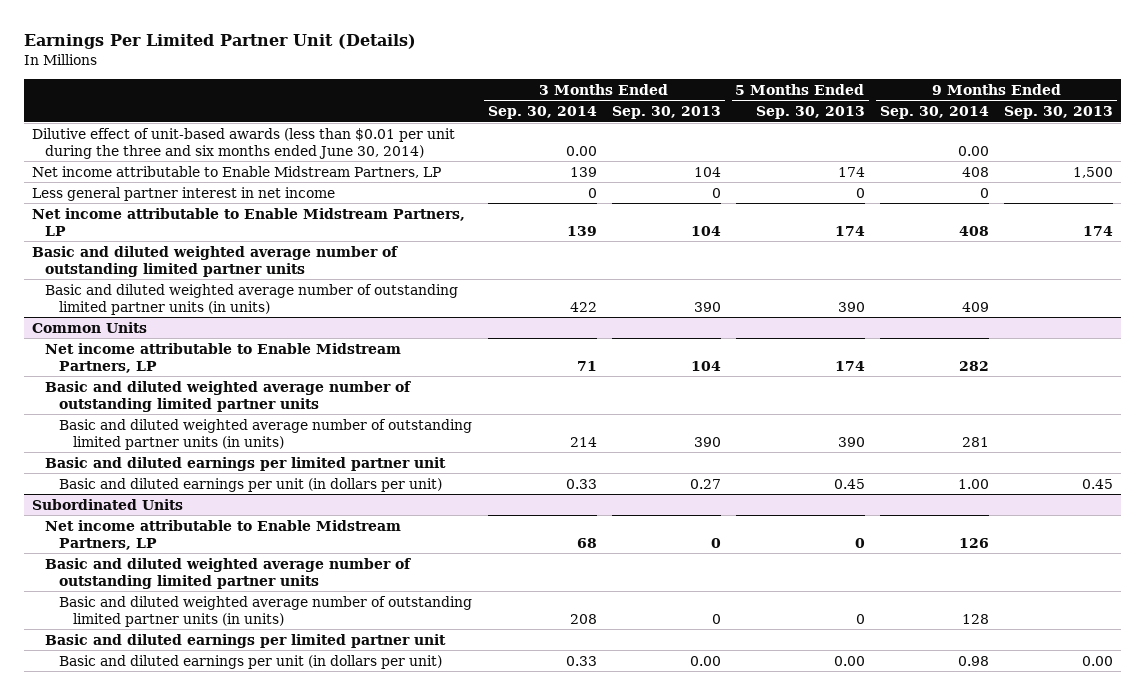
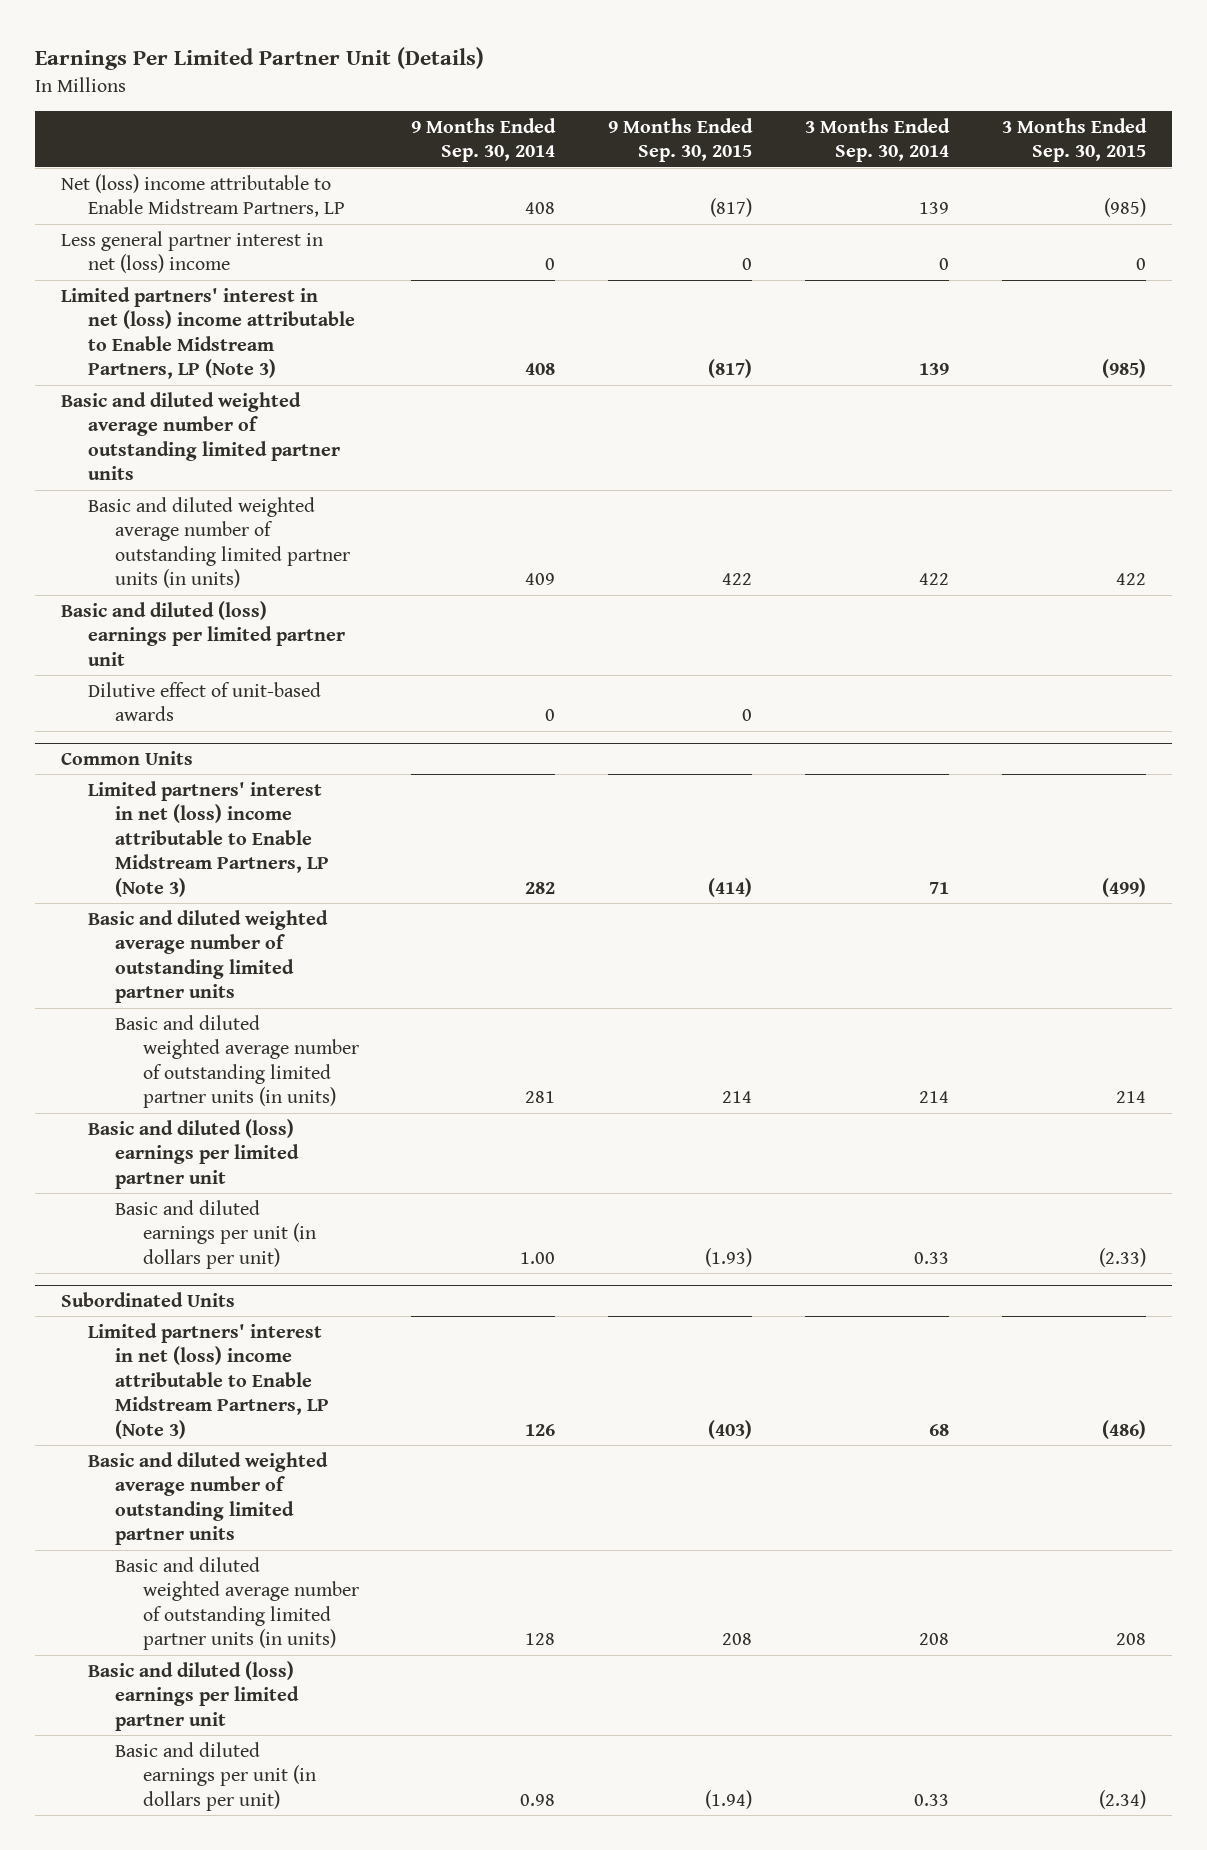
- | 3 Months Ended Sep. 30, 2014 | 3 Months Ended Sep. 30, 2013 | 5 Months Ended Sep. 30, 2013 | 9 Months Ended Sep. 30, 2014 | 9 Months Ended Sep. 30, 2013
+ | 9 Months Ended Sep. 30, 2014 | 9 Months Ended Sep. 30, 2015 | 3 Months Ended Sep. 30, 2014 | 3 Months Ended Sep. 30, 2015
- Dilutive effect of unit-based awards (less than $0.01 per unit during the three and six months ended June 30, 2014) | 0.00 | | | 0.00 |
- Net income attributable to Enable Midstream Partners, LP | 139 | 104 | 174 | 408 | 1,500
- Less general partner interest in net income | 0 | 0 | 0 | 0 |
- Net income attributable to Enable Midstream Partners, LP | 139 | 104 | 174 | 408 | 174
+ Net (loss) income attributable to Enable Midstream Partners, LP | 408 | (817) | 139 | (985)
+ Less general partner interest in net (loss) income | 0 | 0 | 0 | 0
+ Limited partners' interest in net (loss) income attributable to Enable Midstream Partners, LP (Note 3) | 408 | (817) | 139 | (985)
+ Basic and diluted (loss) earnings per limited partner unit
+ Dilutive effect of unit-based awards | 0 | 0 | |
@ Common Units
- Net income attributable to Enable Midstream Partners, LP | 71 | 104 | 174 | 282 |
+ Limited partners' interest in net (loss) income attributable to Enable Midstream Partners, LP (Note 3) | 282 | (414) | 71 | (499)
- Basic and diluted earnings per limited partner unit
+ Basic and diluted (loss) earnings per limited partner unit
@ Subordinated Units
- Net income attributable to Enable Midstream Partners, LP | 68 | 0 | 0 | 126 |
+ Limited partners' interest in net (loss) income attributable to Enable Midstream Partners, LP (Note 3) | 126 | (403) | 68 | (486)
- Basic and diluted earnings per limited partner unit
+ Basic and diluted (loss) earnings per limited partner unit

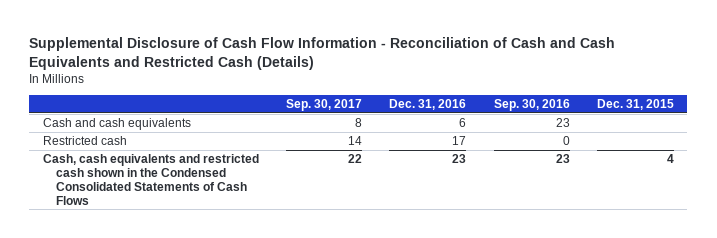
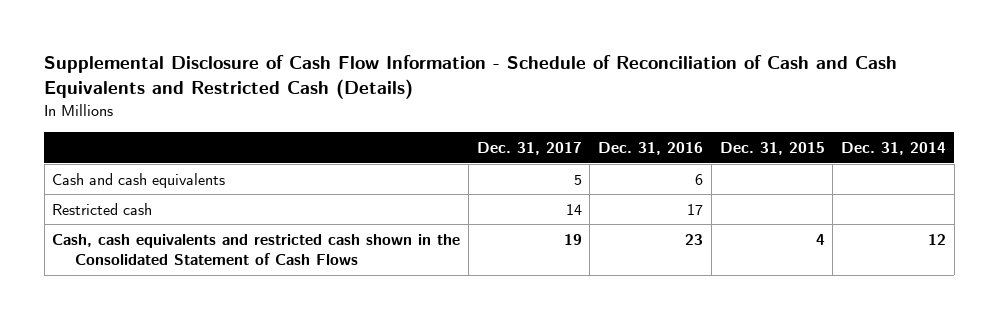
- Supplemental Disclosure of Cash Flow Information - Reconciliation of Cash and Cash Equivalents and Restricted Cash (Details)
+ Supplemental Disclosure of Cash Flow Information - Schedule of Reconciliation of Cash and Cash Equivalents and Restricted Cash (Details)
- | Sep. 30, 2017 | Dec. 31, 2016 | Sep. 30, 2016 | Dec. 31, 2015
+ | Dec. 31, 2017 | Dec. 31, 2016 | Dec. 31, 2015 | Dec. 31, 2014
- Cash, cash equivalents and restricted cash shown in the Condensed Consolidated Statements of Cash Flows | 22 | 23 | 23 | 4
+ Cash, cash equivalents and restricted cash shown in the Consolidated Statement of Cash Flows | 19 | 23 | 4 | 12

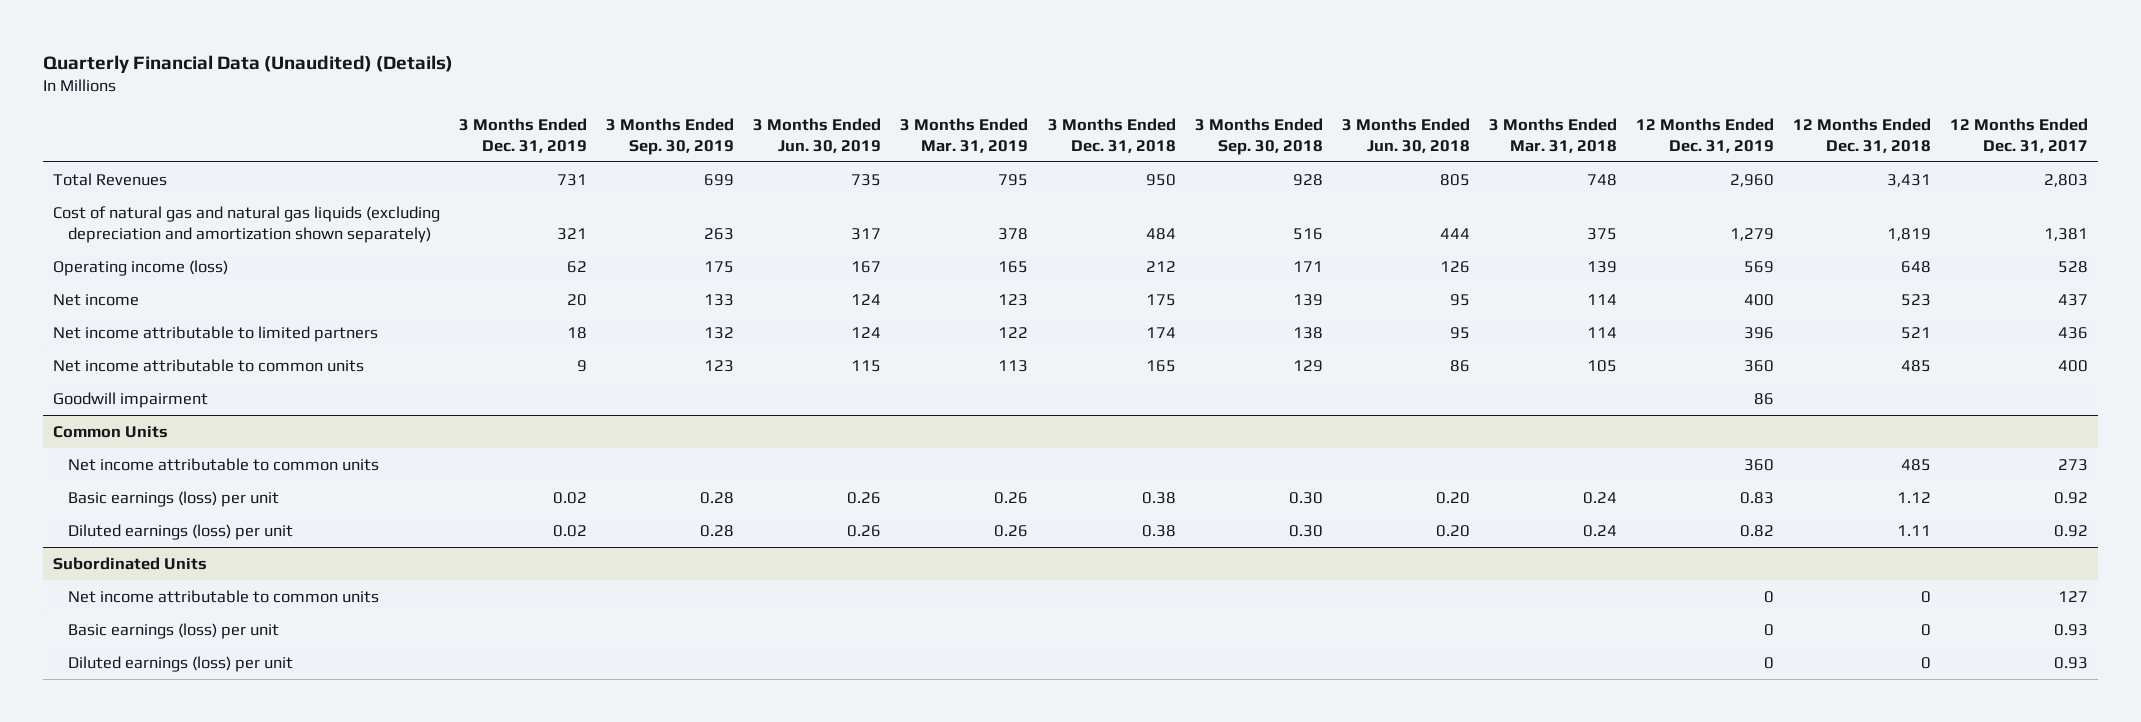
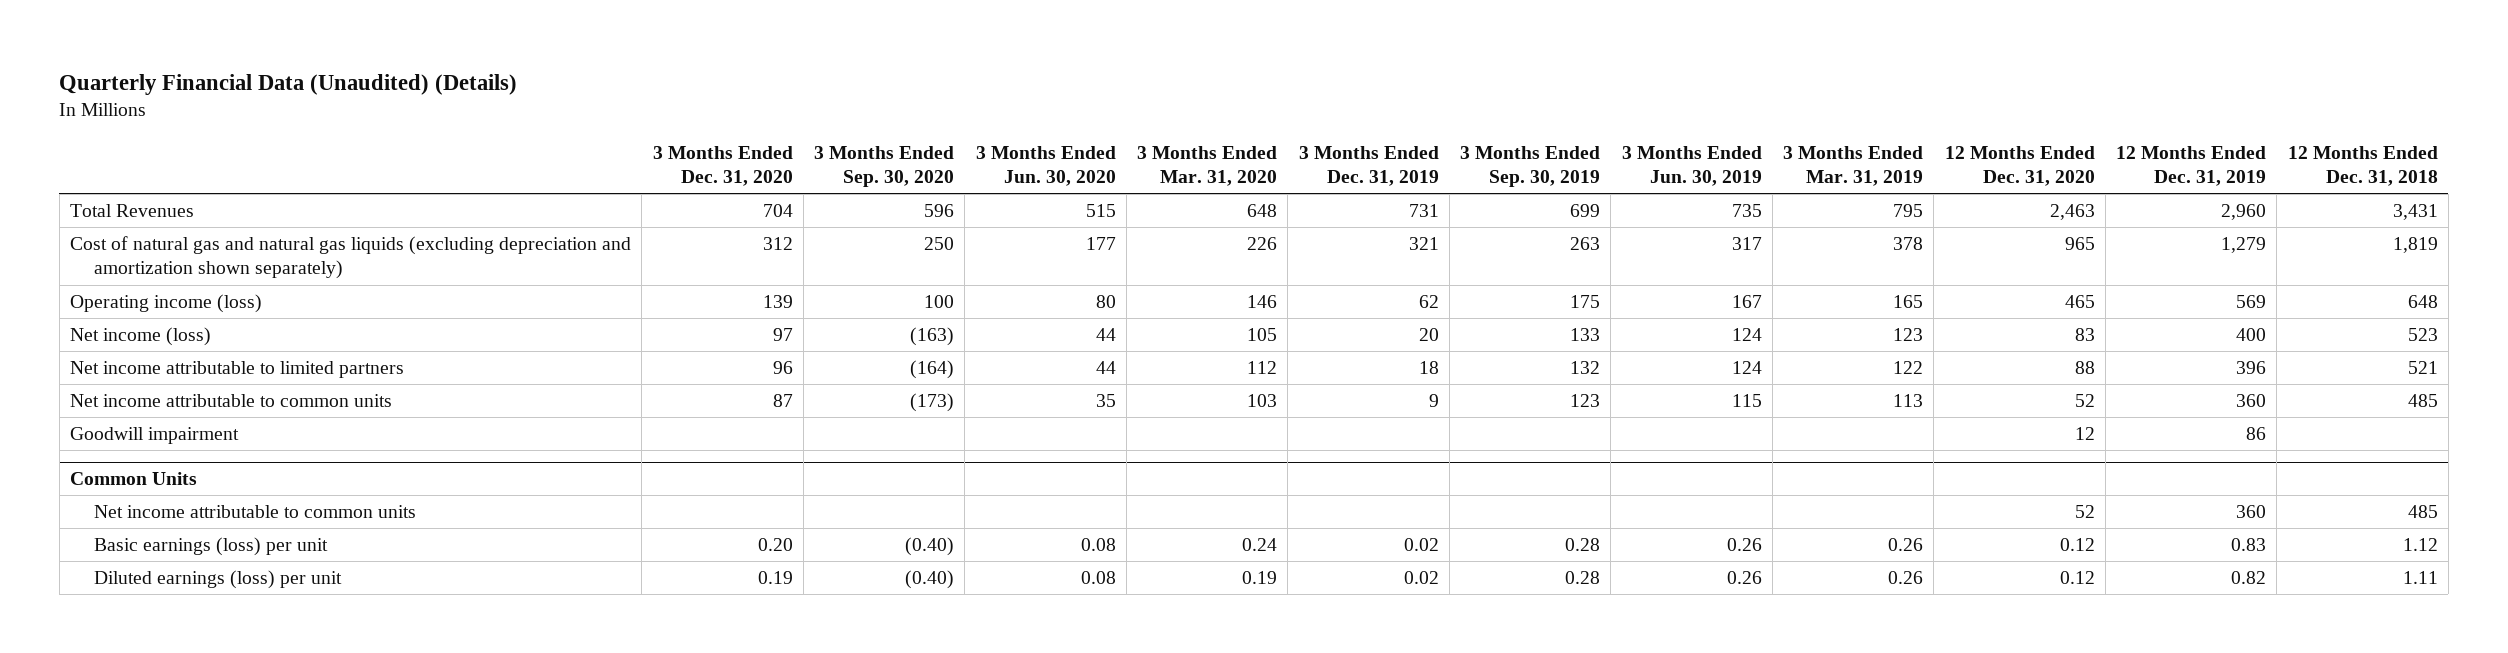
- | 3 Months Ended Dec. 31, 2019 | 3 Months Ended Sep. 30, 2019 | 3 Months Ended Jun. 30, 2019 | 3 Months Ended Mar. 31, 2019 | 3 Months Ended Dec. 31, 2018 | 3 Months Ended Sep. 30, 2018 | 3 Months Ended Jun. 30, 2018 | 3 Months Ended Mar. 31, 2018 | 12 Months Ended Dec. 31, 2019 | 12 Months Ended Dec. 31, 2018 | 12 Months Ended Dec. 31, 2017
+ | 3 Months Ended Dec. 31, 2020 | 3 Months Ended Sep. 30, 2020 | 3 Months Ended Jun. 30, 2020 | 3 Months Ended Mar. 31, 2020 | 3 Months Ended Dec. 31, 2019 | 3 Months Ended Sep. 30, 2019 | 3 Months Ended Jun. 30, 2019 | 3 Months Ended Mar. 31, 2019 | 12 Months Ended Dec. 31, 2020 | 12 Months Ended Dec. 31, 2019 | 12 Months Ended Dec. 31, 2018
- Net income | 20 | 133 | 124 | 123 | 175 | 139 | 95 | 114 | 400 | 523 | 437
+ Net income (loss) | 97 | (163) | 44 | 105 | 20 | 133 | 124 | 123 | 83 | 400 | 523
- Subordinated Units
- Net income attributable to common units | | | | | | | | | 0 | 0 | 127
- Basic earnings (loss) per unit | | | | | | | | | 0 | 0 | 0.93
- Diluted earnings (loss) per unit | | | | | | | | | 0 | 0 | 0.93

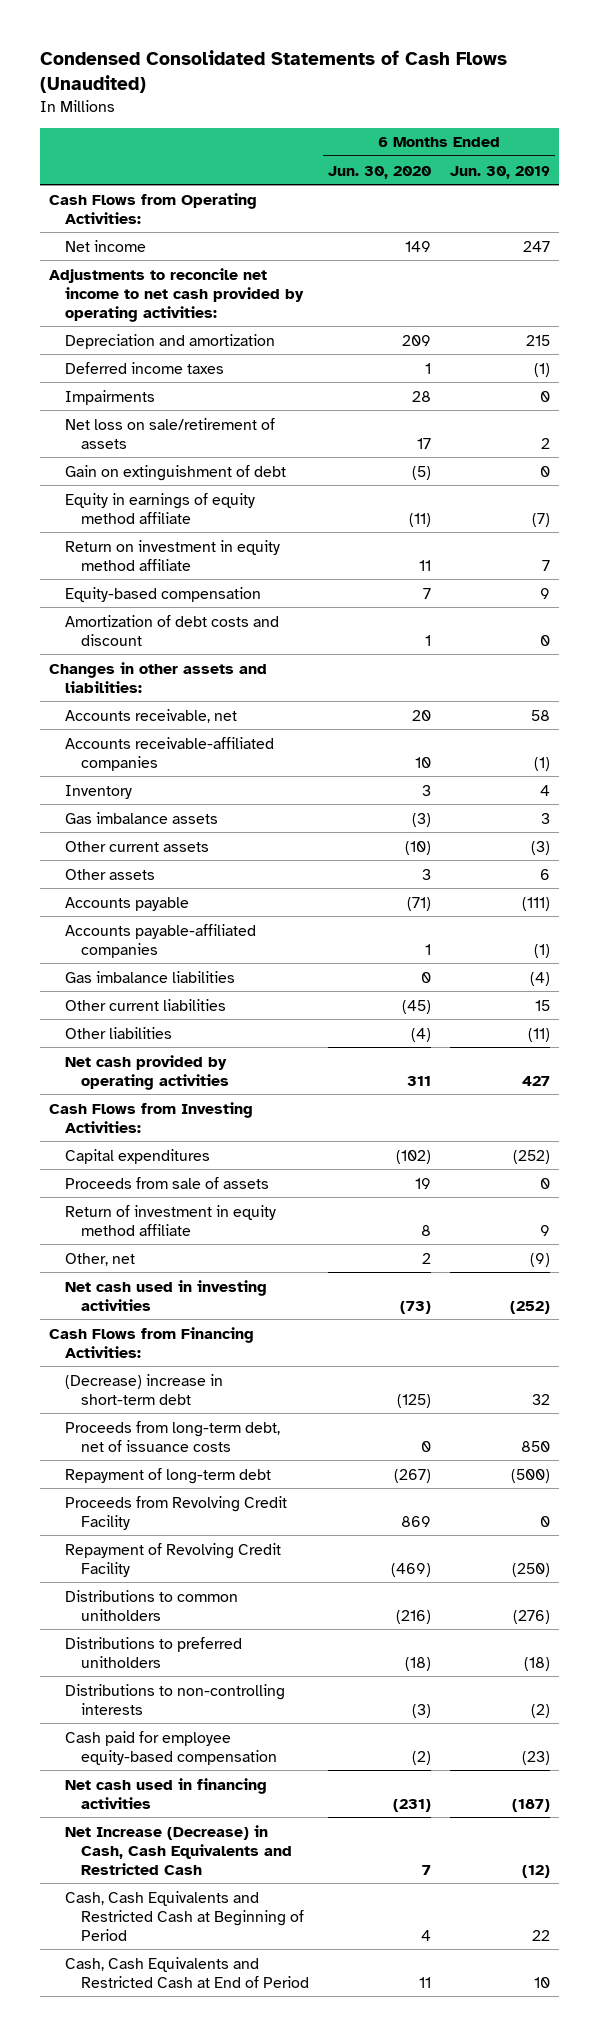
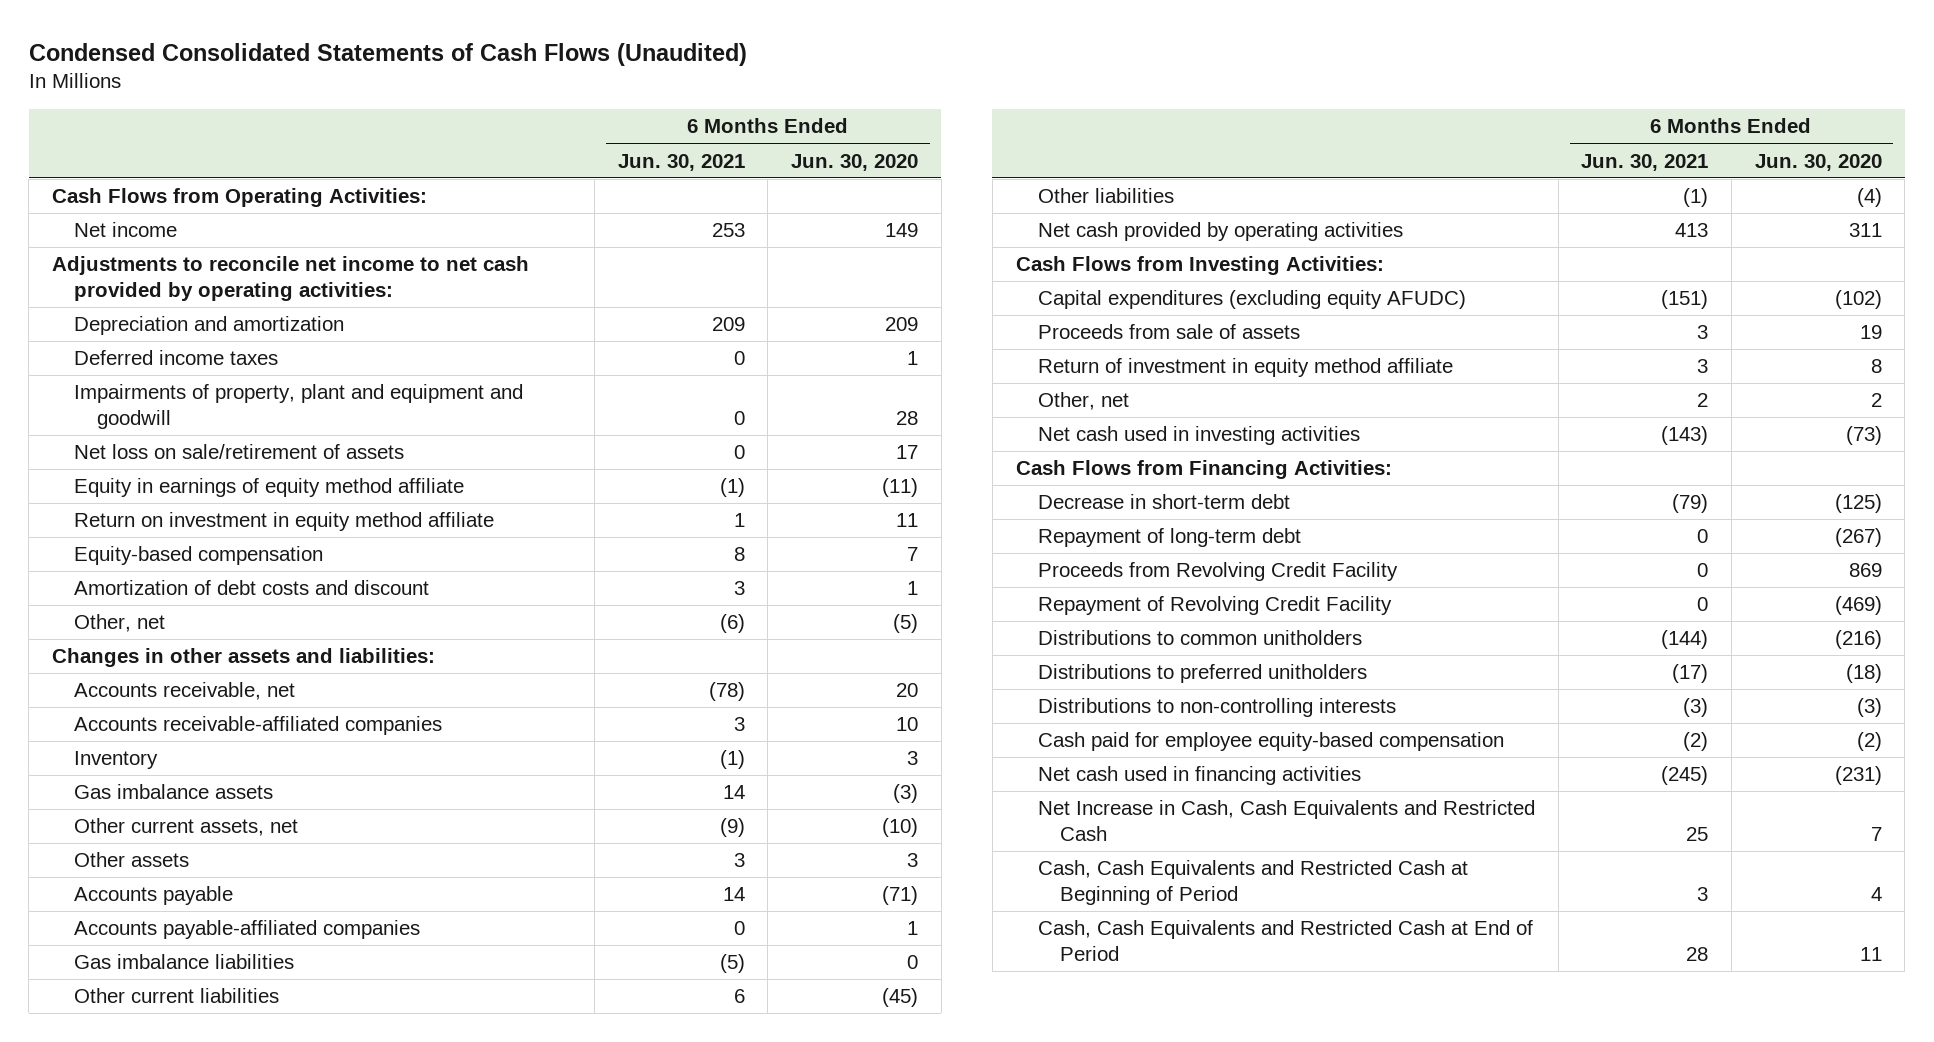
- | 6 Months Ended Jun. 30, 2020 | 6 Months Ended Jun. 30, 2019
+ | 6 Months Ended Jun. 30, 2021 | 6 Months Ended Jun. 30, 2020
- Impairments | 28 | 0
+ Impairments of property, plant and equipment and goodwill | 0 | 28
- Gain on extinguishment of debt | (5) | 0
+ Other, net | (6) | (5)
- Other current assets | (10) | (3)
+ Other current assets, net | (9) | (10)
- Capital expenditures | (102) | (252)
+ Capital expenditures (excluding equity AFUDC) | (151) | (102)
- (Decrease) increase in short-term debt | (125) | 32
- Proceeds from long-term debt, net of issuance costs | 0 | 850
+ Decrease in short-term debt | (79) | (125)
- Net Increase (Decrease) in Cash, Cash Equivalents and Restricted Cash | 7 | (12)
+ Net Increase in Cash, Cash Equivalents and Restricted Cash | 25 | 7

